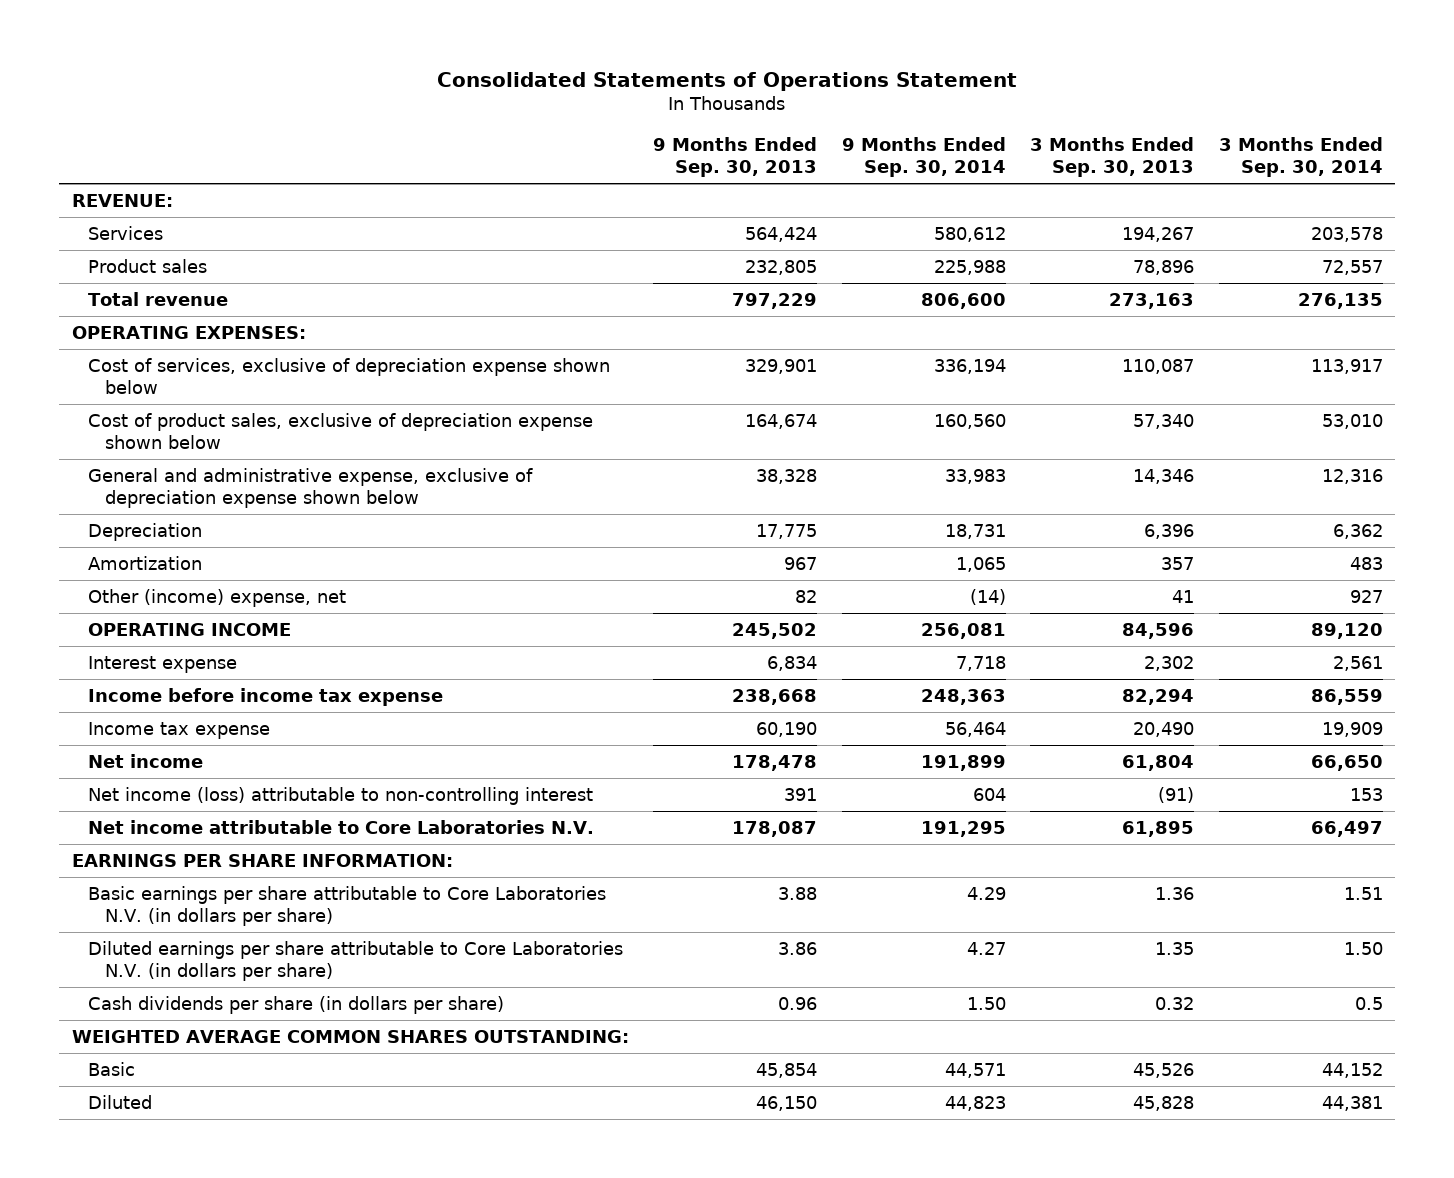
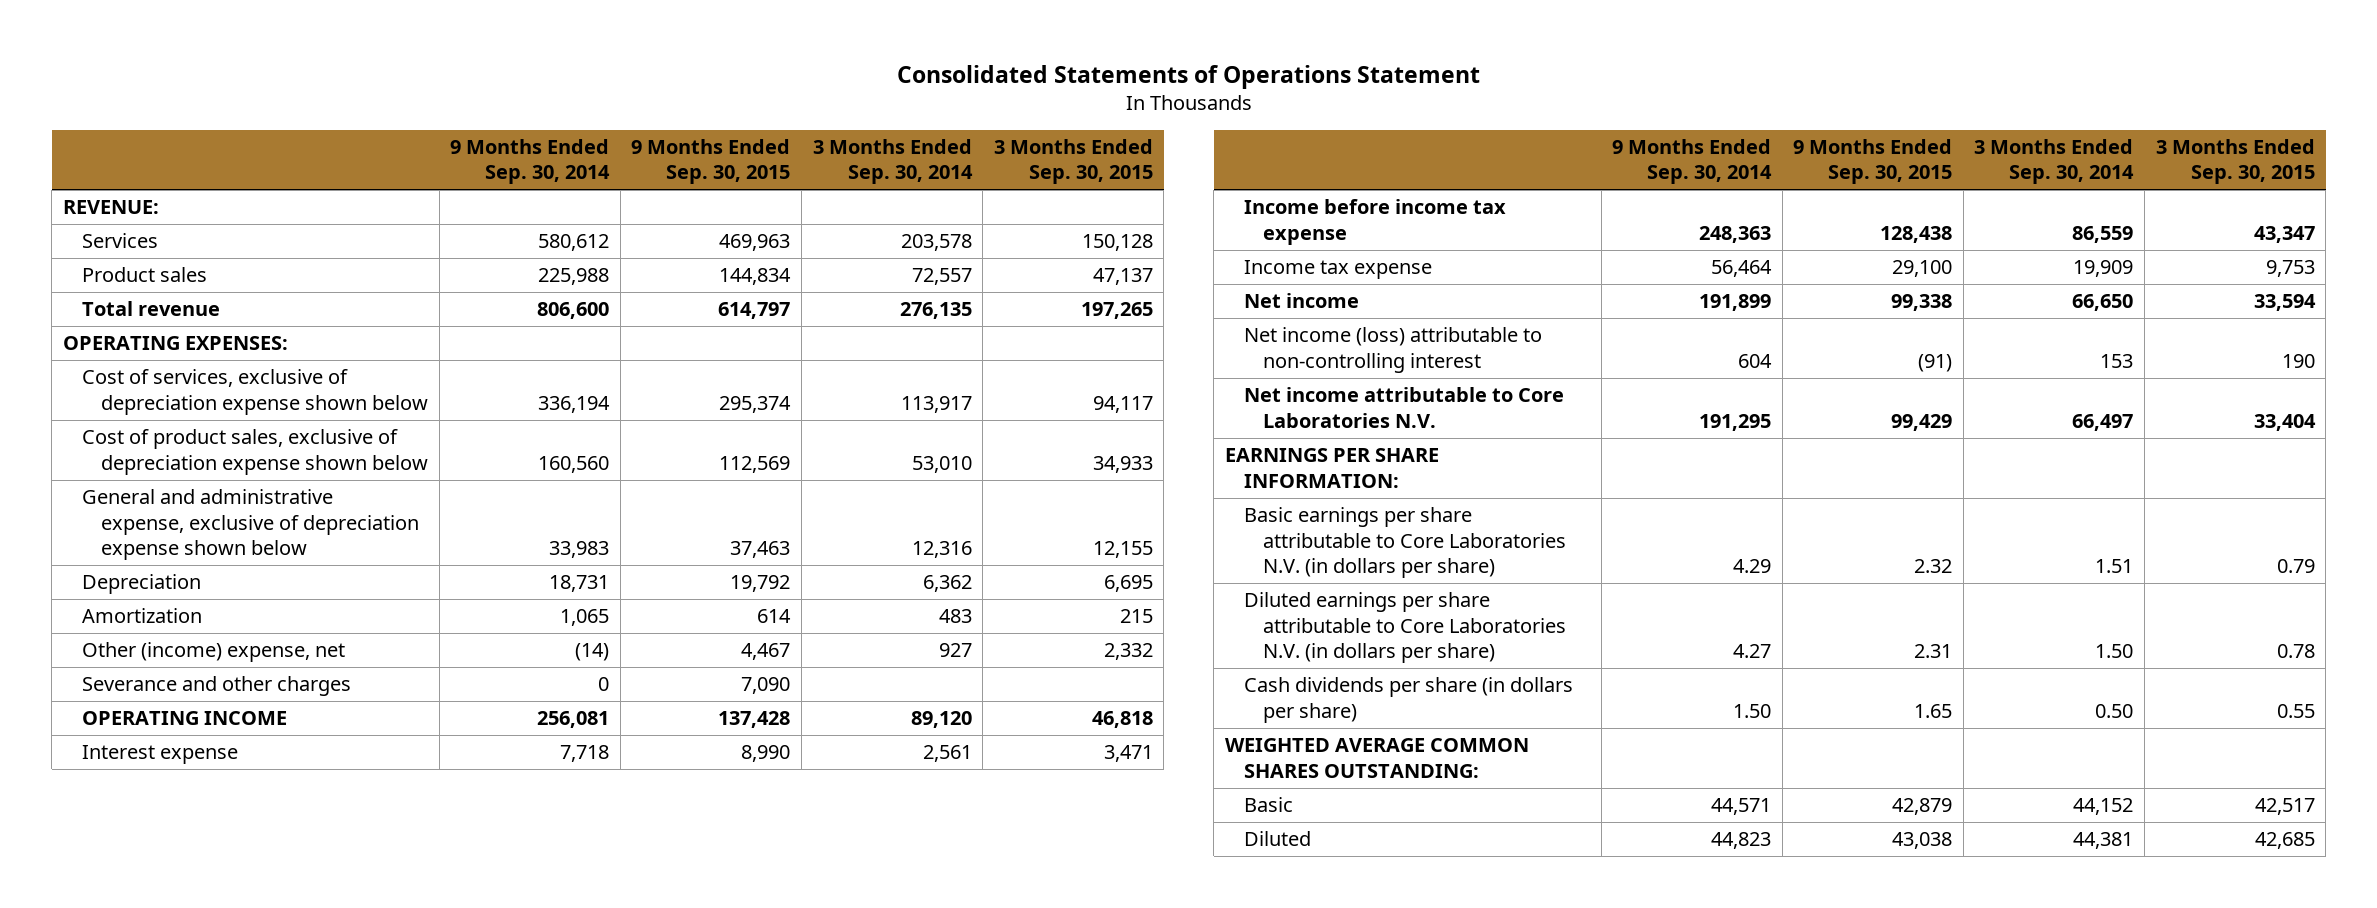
- | 9 Months Ended Sep. 30, 2013 | 9 Months Ended Sep. 30, 2014 | 3 Months Ended Sep. 30, 2013 | 3 Months Ended Sep. 30, 2014
+ | 9 Months Ended Sep. 30, 2014 | 9 Months Ended Sep. 30, 2015 | 3 Months Ended Sep. 30, 2014 | 3 Months Ended Sep. 30, 2015
+ Severance and other charges | 0 | 7,090 | |
- Cash dividends per share (in dollars per share) | 0.96 | 1.50 | 0.32 | 0.5
+ Cash dividends per share (in dollars per share) | 1.50 | 1.65 | 0.50 | 0.55

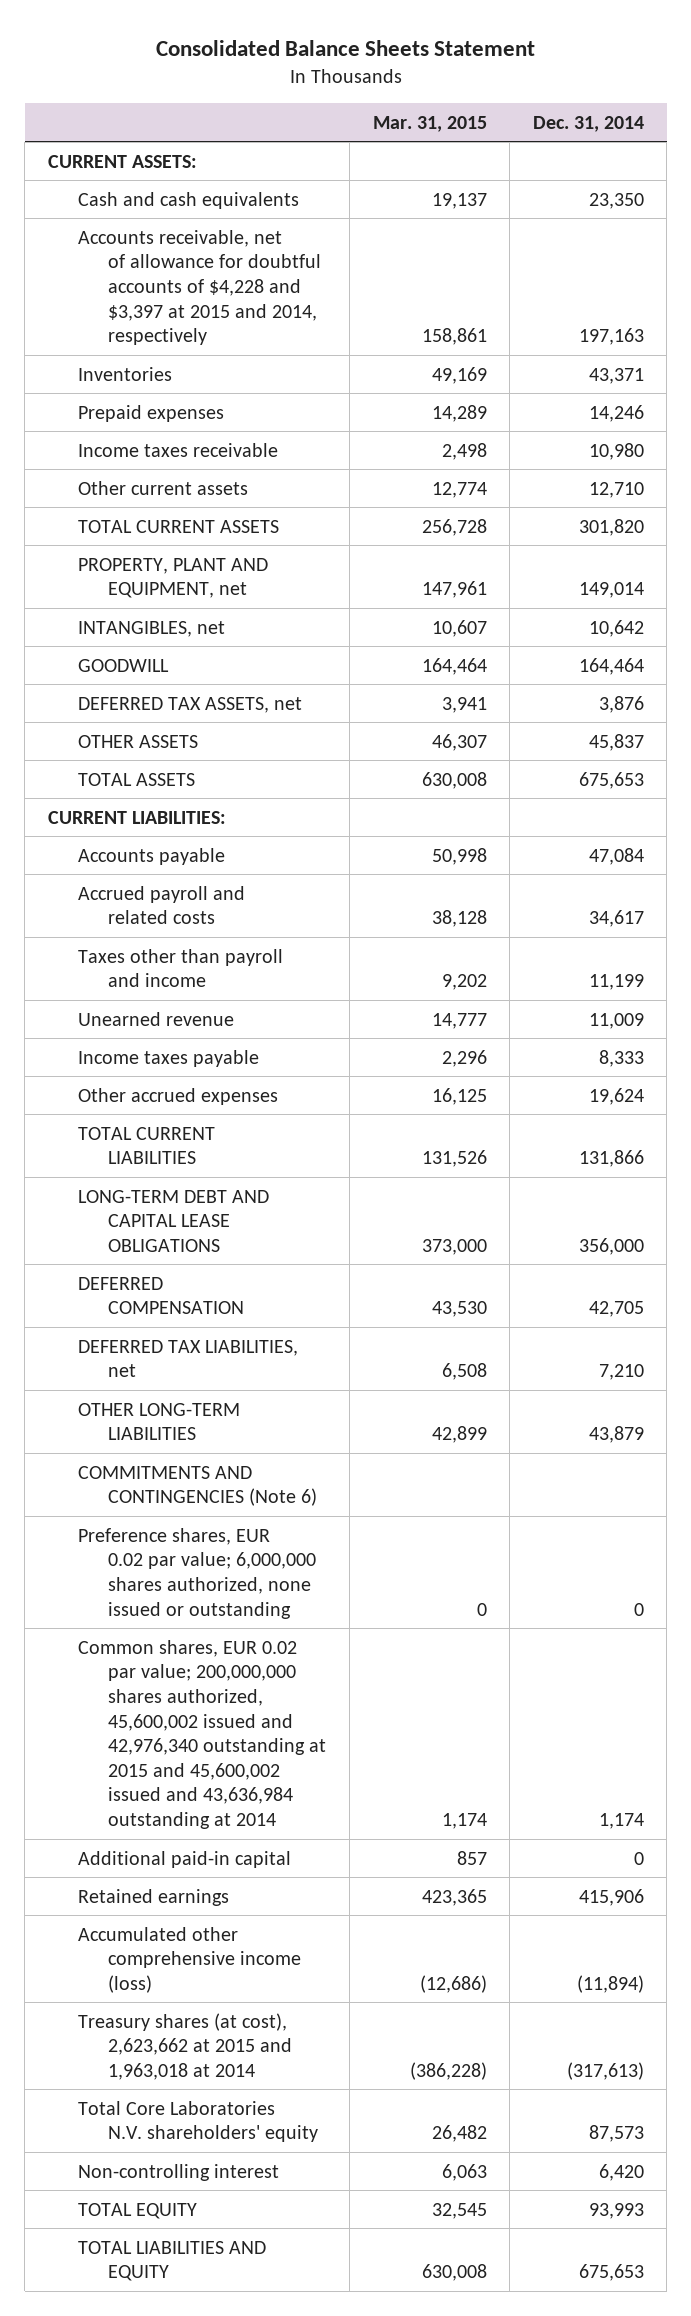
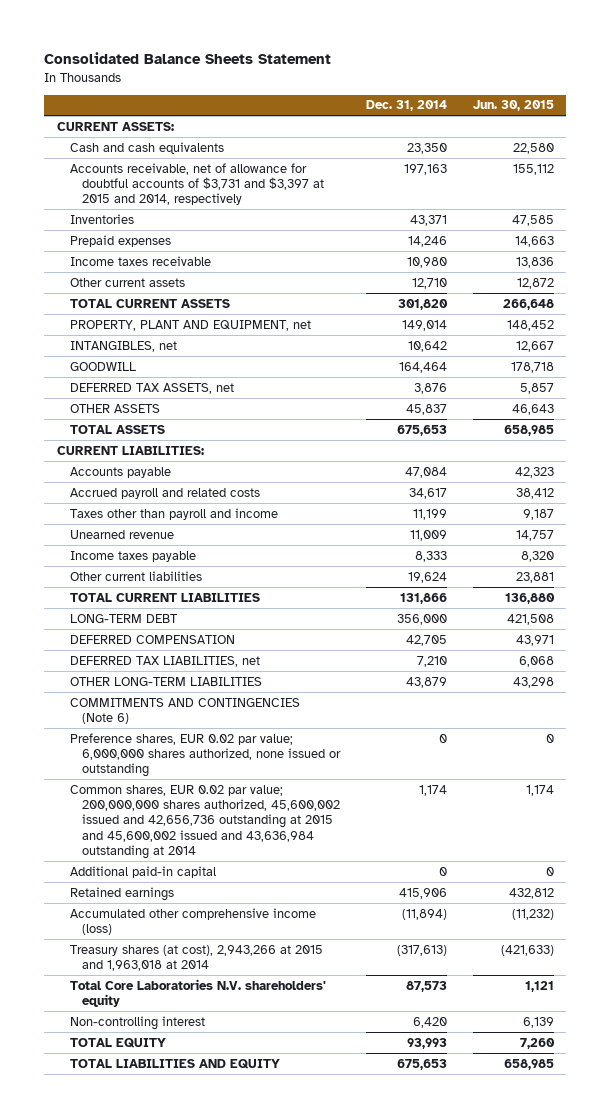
- | Mar. 31, 2015 | Dec. 31, 2014
+ | Dec. 31, 2014 | Jun. 30, 2015
- Accounts receivable, net of allowance for doubtful accounts of $4,228 and $3,397 at 2015 and 2014, respectively | 158,861 | 197,163
+ Accounts receivable, net of allowance for doubtful accounts of $3,731 and $3,397 at 2015 and 2014, respectively | 197,163 | 155,112
- Other accrued expenses | 16,125 | 19,624
+ Other current liabilities | 19,624 | 23,881
- LONG-TERM DEBT AND CAPITAL LEASE OBLIGATIONS | 373,000 | 356,000
+ LONG-TERM DEBT | 356,000 | 421,508
- Common shares, EUR 0.02 par value; 200,000,000 shares authorized, 45,600,002 issued and 42,976,340 outstanding at 2015 and 45,600,002 issued and 43,636,984 outstanding at 2014 | 1,174 | 1,174
+ Common shares, EUR 0.02 par value; 200,000,000 shares authorized, 45,600,002 issued and 42,656,736 outstanding at 2015 and 45,600,002 issued and 43,636,984 outstanding at 2014 | 1,174 | 1,174
- Treasury shares (at cost), 2,623,662 at 2015 and 1,963,018 at 2014 | (386,228) | (317,613)
+ Treasury shares (at cost), 2,943,266 at 2015 and 1,963,018 at 2014 | (317,613) | (421,633)

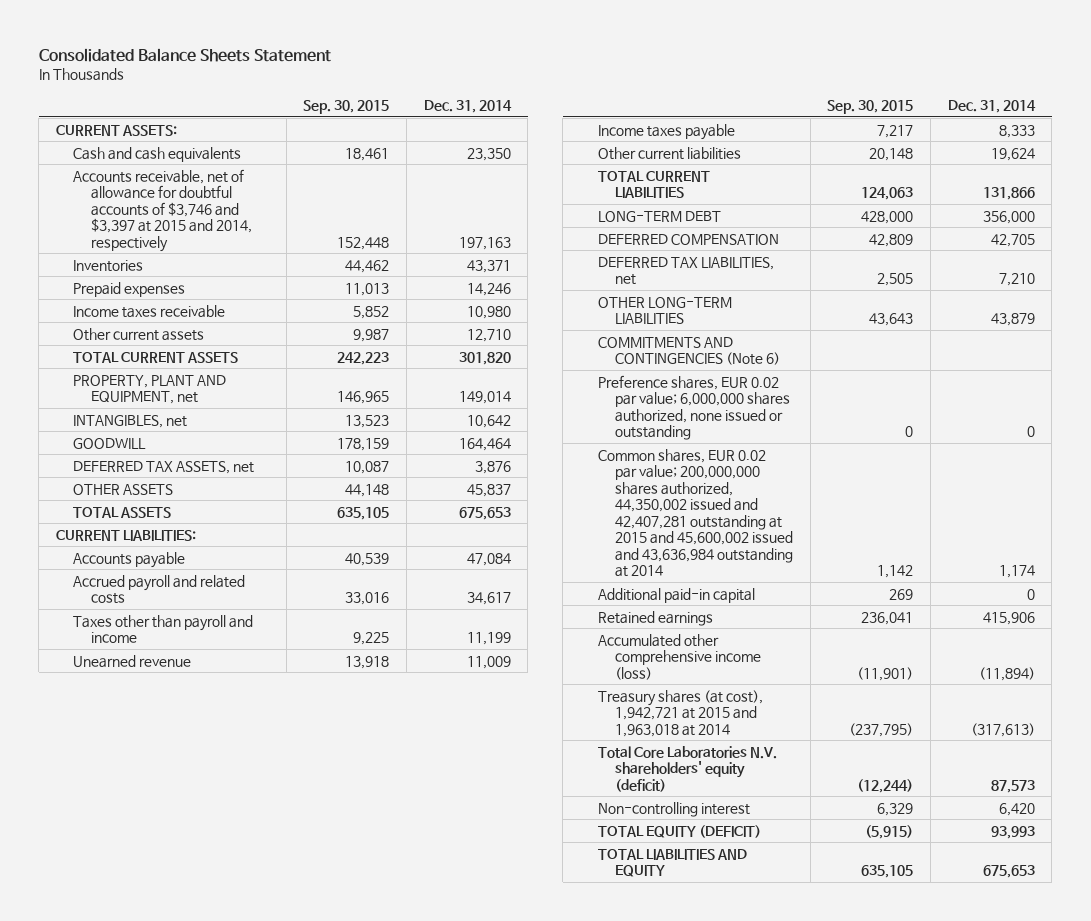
- | Dec. 31, 2014 | Jun. 30, 2015
+ | Sep. 30, 2015 | Dec. 31, 2014
- Accounts receivable, net of allowance for doubtful accounts of $3,731 and $3,397 at 2015 and 2014, respectively | 197,163 | 155,112
+ Accounts receivable, net of allowance for doubtful accounts of $3,746 and $3,397 at 2015 and 2014, respectively | 152,448 | 197,163
- Common shares, EUR 0.02 par value; 200,000,000 shares authorized, 45,600,002 issued and 42,656,736 outstanding at 2015 and 45,600,002 issued and 43,636,984 outstanding at 2014 | 1,174 | 1,174
+ Common shares, EUR 0.02 par value; 200,000,000 shares authorized, 44,350,002 issued and 42,407,281 outstanding at 2015 and 45,600,002 issued and 43,636,984 outstanding at 2014 | 1,142 | 1,174
- Treasury shares (at cost), 2,943,266 at 2015 and 1,963,018 at 2014 | (317,613) | (421,633)
- Total Core Laboratories N.V. shareholders' equity | 87,573 | 1,121
+ Treasury shares (at cost), 1,942,721 at 2015 and 1,963,018 at 2014 | (237,795) | (317,613)
+ Total Core Laboratories N.V. shareholders' equity (deficit) | (12,244) | 87,573
- TOTAL EQUITY | 93,993 | 7,260
+ TOTAL EQUITY (DEFICIT) | (5,915) | 93,993

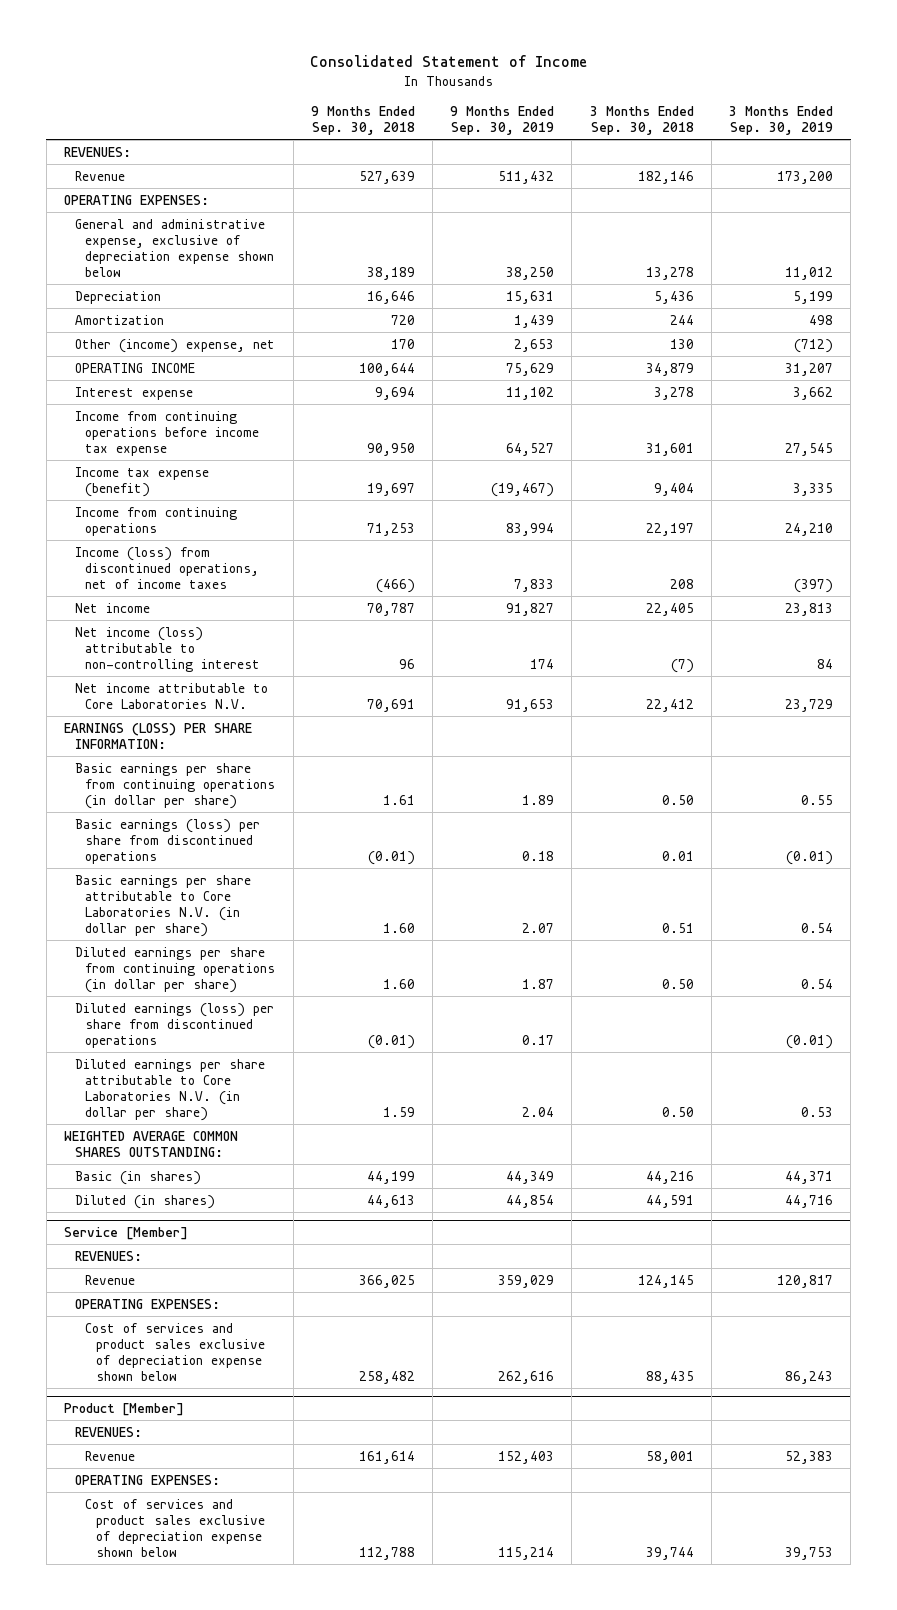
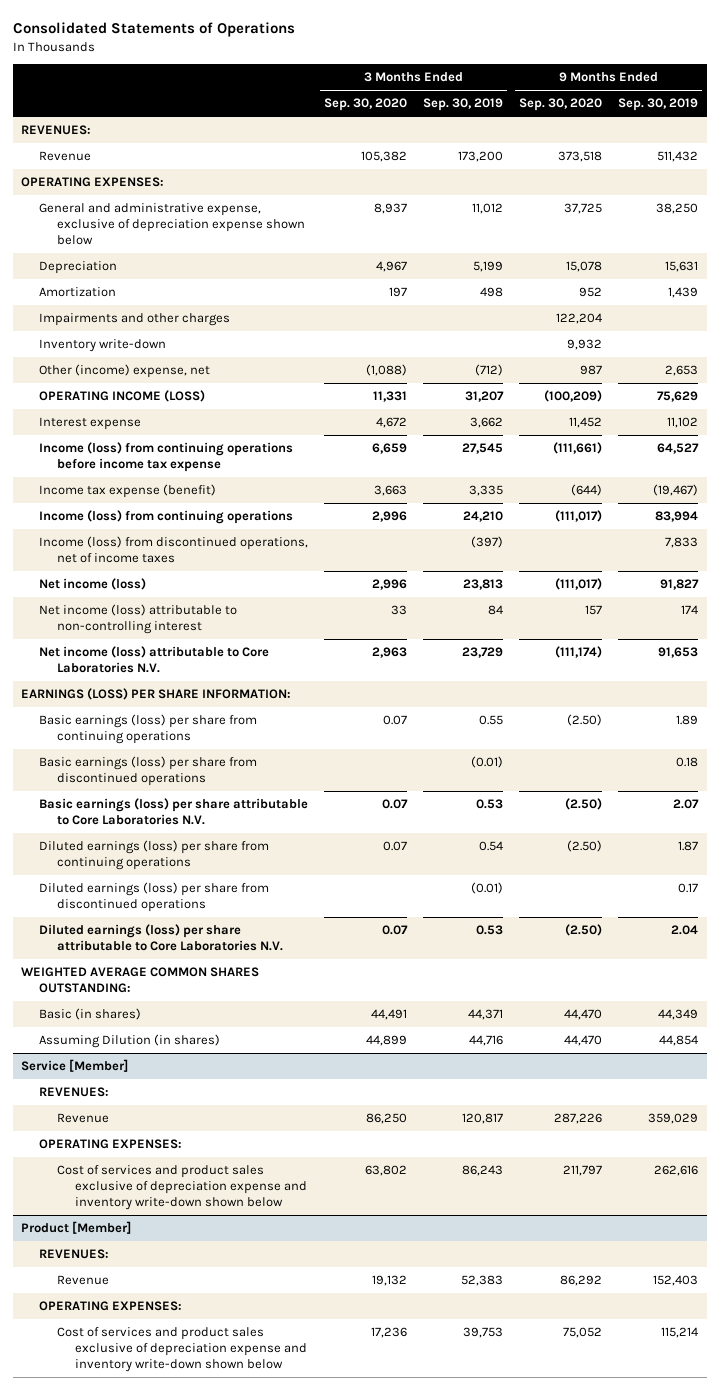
- Consolidated Statement of Income
+ Consolidated Statements of Operations
- | 9 Months Ended Sep. 30, 2018 | 9 Months Ended Sep. 30, 2019 | 3 Months Ended Sep. 30, 2018 | 3 Months Ended Sep. 30, 2019
+ | 3 Months Ended Sep. 30, 2020 | 3 Months Ended Sep. 30, 2019 | 9 Months Ended Sep. 30, 2020 | 9 Months Ended Sep. 30, 2019
+ Impairments and other charges | | | 122,204 |
+ Inventory write-down | | | 9,932 |
- OPERATING INCOME | 100,644 | 75,629 | 34,879 | 31,207
+ OPERATING INCOME (LOSS) | 11,331 | 31,207 | (100,209) | 75,629
- Income from continuing operations before income tax expense | 90,950 | 64,527 | 31,601 | 27,545
+ Income (loss) from continuing operations before income tax expense | 6,659 | 27,545 | (111,661) | 64,527
- Income from continuing operations | 71,253 | 83,994 | 22,197 | 24,210
+ Income (loss) from continuing operations | 2,996 | 24,210 | (111,017) | 83,994
- Net income | 70,787 | 91,827 | 22,405 | 23,813
+ Net income (loss) | 2,996 | 23,813 | (111,017) | 91,827
- Net income attributable to Core Laboratories N.V. | 70,691 | 91,653 | 22,412 | 23,729
+ Net income (loss) attributable to Core Laboratories N.V. | 2,963 | 23,729 | (111,174) | 91,653
- Basic earnings per share from continuing operations (in dollar per share) | 1.61 | 1.89 | 0.50 | 0.55
+ Basic earnings (loss) per share from continuing operations | 0.07 | 0.55 | (2.50) | 1.89
- Basic earnings per share attributable to Core Laboratories N.V. (in dollar per share) | 1.60 | 2.07 | 0.51 | 0.54
- Diluted earnings per share from continuing operations (in dollar per share) | 1.60 | 1.87 | 0.50 | 0.54
+ Basic earnings (loss) per share attributable to Core Laboratories N.V. | 0.07 | 0.53 | (2.50) | 2.07
+ Diluted earnings (loss) per share from continuing operations | 0.07 | 0.54 | (2.50) | 1.87
- Diluted earnings per share attributable to Core Laboratories N.V. (in dollar per share) | 1.59 | 2.04 | 0.50 | 0.53
+ Diluted earnings (loss) per share attributable to Core Laboratories N.V. | 0.07 | 0.53 | (2.50) | 2.04
- Diluted (in shares) | 44,613 | 44,854 | 44,591 | 44,716
+ Assuming Dilution (in shares) | 44,899 | 44,716 | 44,470 | 44,854
@ Service [Member]
- Cost of services and product sales exclusive of depreciation expense shown below | 258,482 | 262,616 | 88,435 | 86,243
+ Cost of services and product sales exclusive of depreciation expense and inventory write-down shown below | 63,802 | 86,243 | 211,797 | 262,616
@ Product [Member]
- Cost of services and product sales exclusive of depreciation expense shown below | 112,788 | 115,214 | 39,744 | 39,753
+ Cost of services and product sales exclusive of depreciation expense and inventory write-down shown below | 17,236 | 39,753 | 75,052 | 115,214

